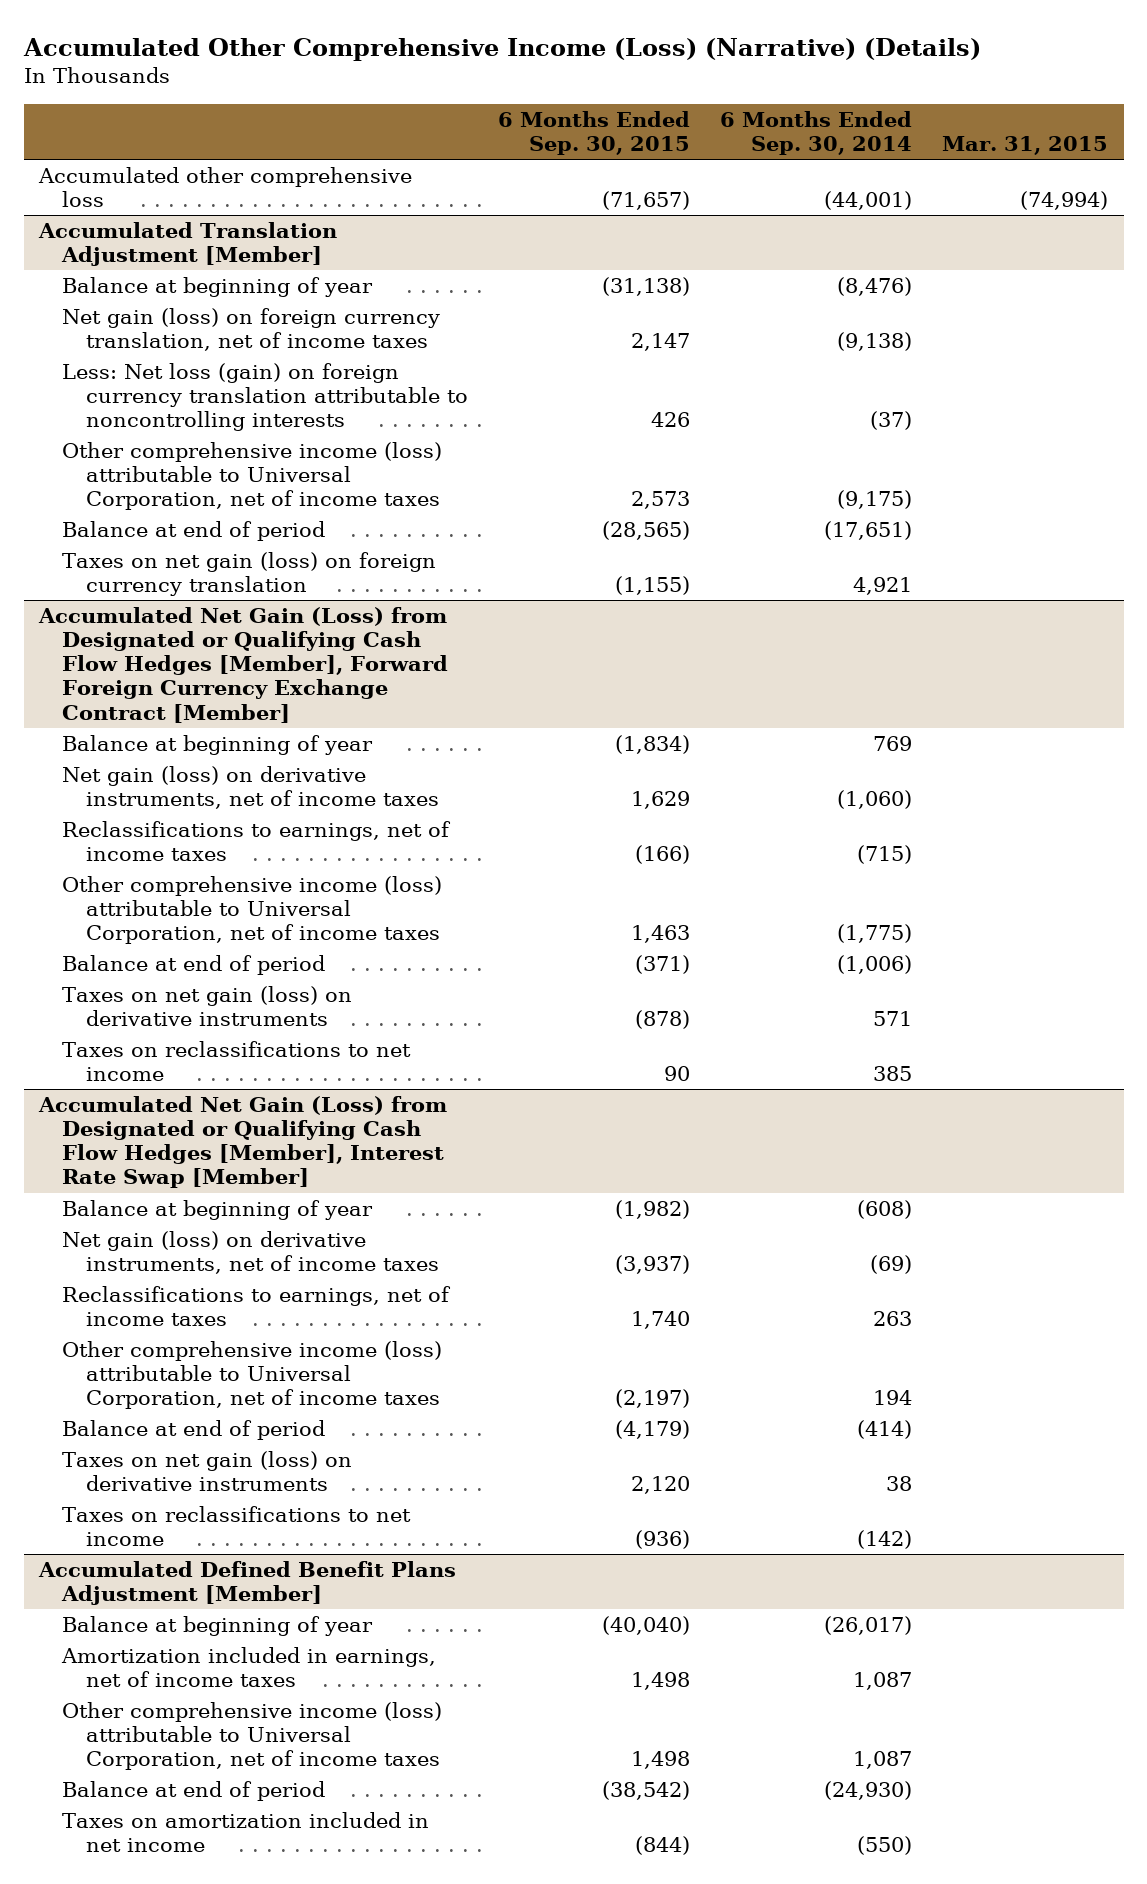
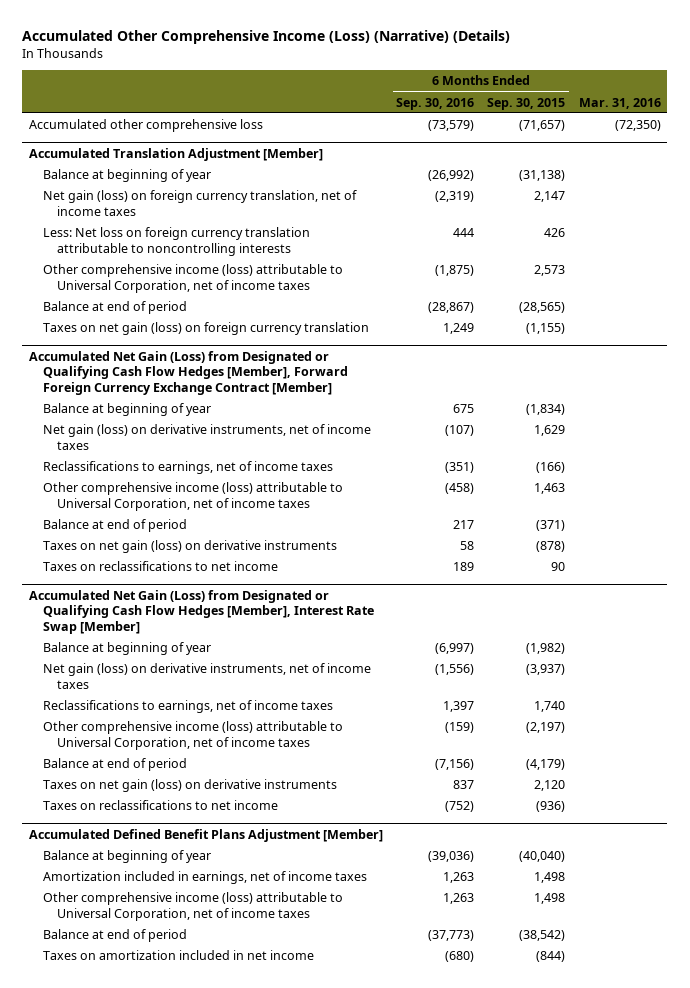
- | 6 Months Ended Sep. 30, 2015 | 6 Months Ended Sep. 30, 2014 | Mar. 31, 2015
+ | 6 Months Ended Sep. 30, 2016 | 6 Months Ended Sep. 30, 2015 | Mar. 31, 2016
@ Accumulated Translation Adjustment [Member]
- Less: Net loss (gain) on foreign currency translation attributable to noncontrolling interests | 426 | (37) |
+ Less: Net loss on foreign currency translation attributable to noncontrolling interests | 444 | 426 |

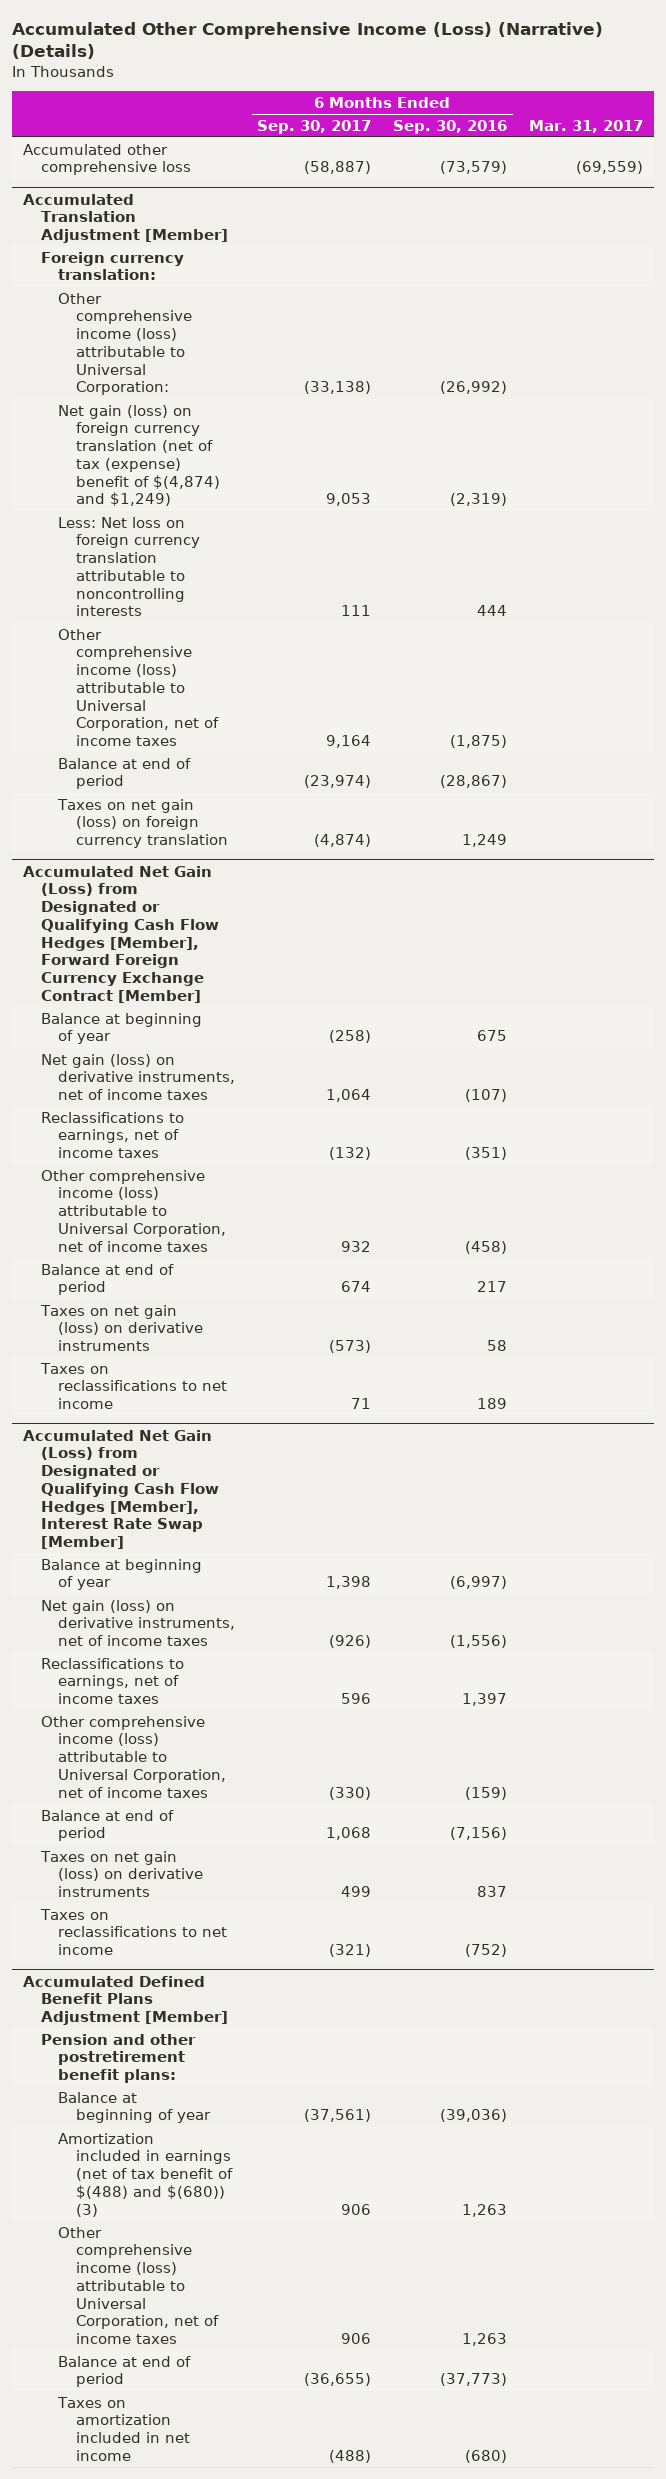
- | 6 Months Ended Sep. 30, 2016 | 6 Months Ended Sep. 30, 2015 | Mar. 31, 2016
+ | 6 Months Ended Sep. 30, 2017 | 6 Months Ended Sep. 30, 2016 | Mar. 31, 2017
@ Accumulated Translation Adjustment [Member]
- Balance at beginning of year | (26,992) | (31,138) |
- Net gain (loss) on foreign currency translation, net of income taxes | (2,319) | 2,147 |
+ Foreign currency translation:
+ Other comprehensive income (loss) attributable to Universal Corporation: | (33,138) | (26,992) |
+ Net gain (loss) on foreign currency translation (net of tax (expense) benefit of $(4,874) and $1,249) | 9,053 | (2,319) |
@ Accumulated Defined Benefit Plans Adjustment [Member]
+ Pension and other postretirement benefit plans:
- Amortization included in earnings, net of income taxes | 1,263 | 1,498 |
+ Amortization included in earnings (net of tax benefit of $(488) and $(680)) (3) | 906 | 1,263 |

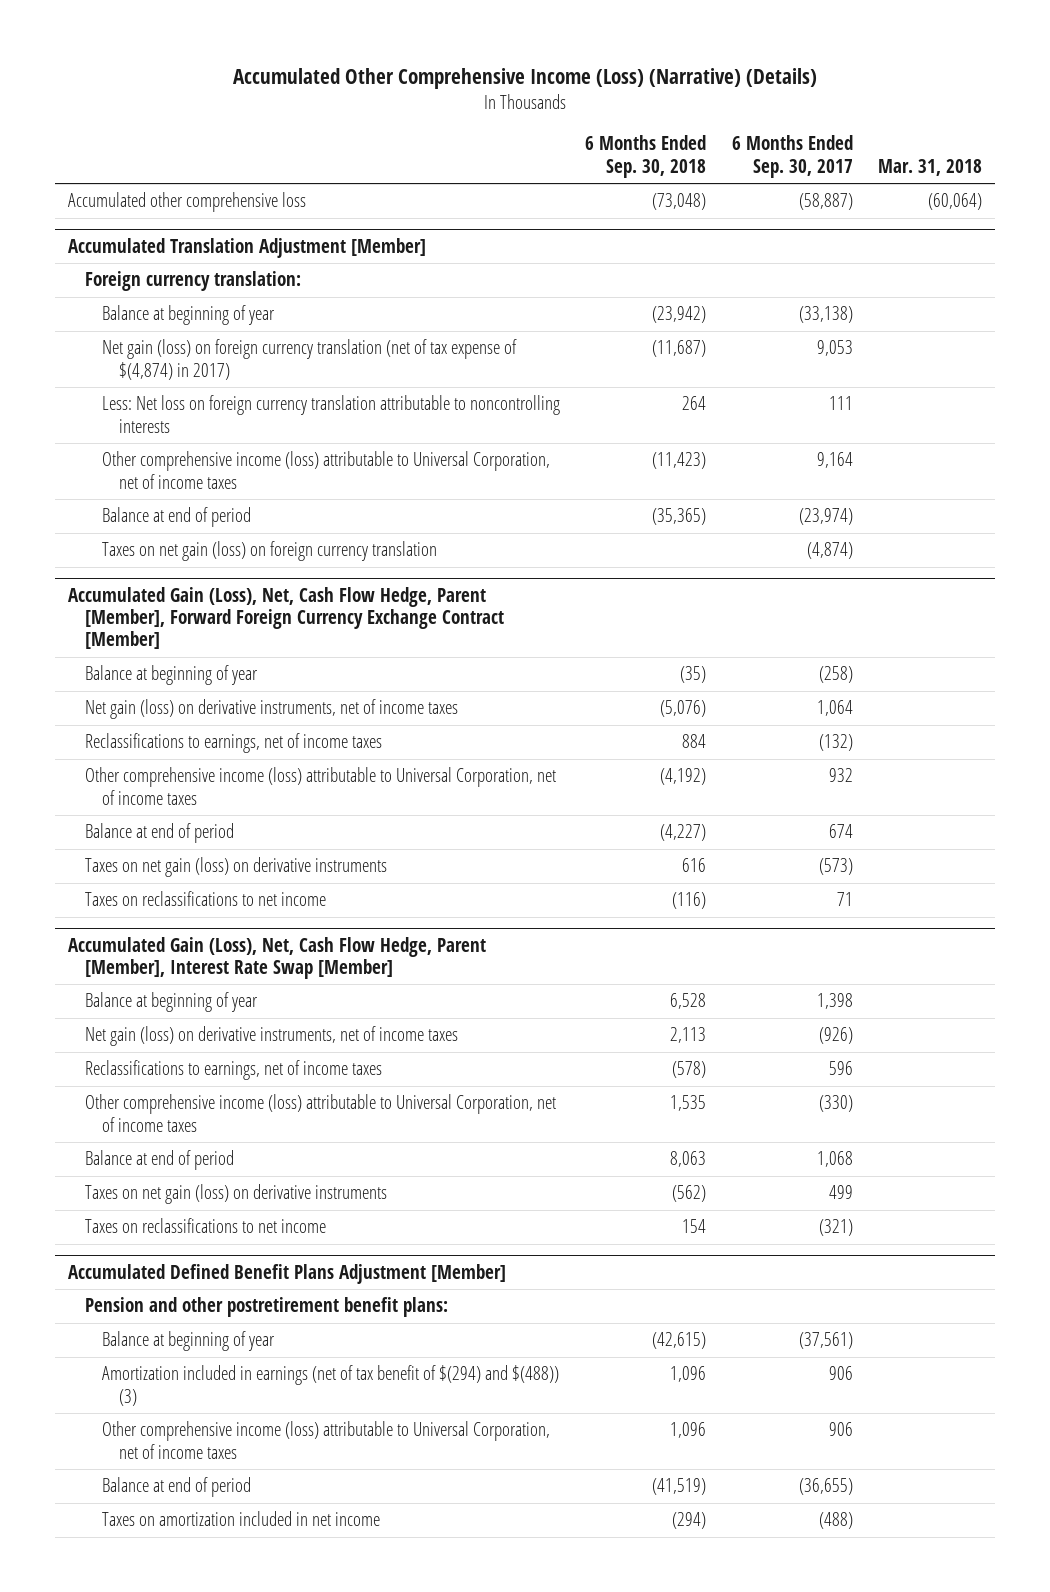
- | 6 Months Ended Sep. 30, 2017 | 6 Months Ended Sep. 30, 2016 | Mar. 31, 2017
+ | 6 Months Ended Sep. 30, 2018 | 6 Months Ended Sep. 30, 2017 | Mar. 31, 2018
@ Accumulated Translation Adjustment [Member]
- Other comprehensive income (loss) attributable to Universal Corporation: | (33,138) | (26,992) |
- Net gain (loss) on foreign currency translation (net of tax (expense) benefit of $(4,874) and $1,249) | 9,053 | (2,319) |
+ Balance at beginning of year | (23,942) | (33,138) |
+ Net gain (loss) on foreign currency translation (net of tax expense of $(4,874) in 2017) | (11,687) | 9,053 |
- Accumulated Net Gain (Loss) from Designated or Qualifying Cash Flow Hedges [Member], Forward Foreign Currency Exchange Contract [Member]
+ Accumulated Gain (Loss), Net, Cash Flow Hedge, Parent [Member], Forward Foreign Currency Exchange Contract [Member]
- Accumulated Net Gain (Loss) from Designated or Qualifying Cash Flow Hedges [Member], Interest Rate Swap [Member]
+ Accumulated Gain (Loss), Net, Cash Flow Hedge, Parent [Member], Interest Rate Swap [Member]
@ Accumulated Defined Benefit Plans Adjustment [Member]
- Amortization included in earnings (net of tax benefit of $(488) and $(680)) (3) | 906 | 1,263 |
+ Amortization included in earnings (net of tax benefit of $(294) and $(488)) (3) | 1,096 | 906 |

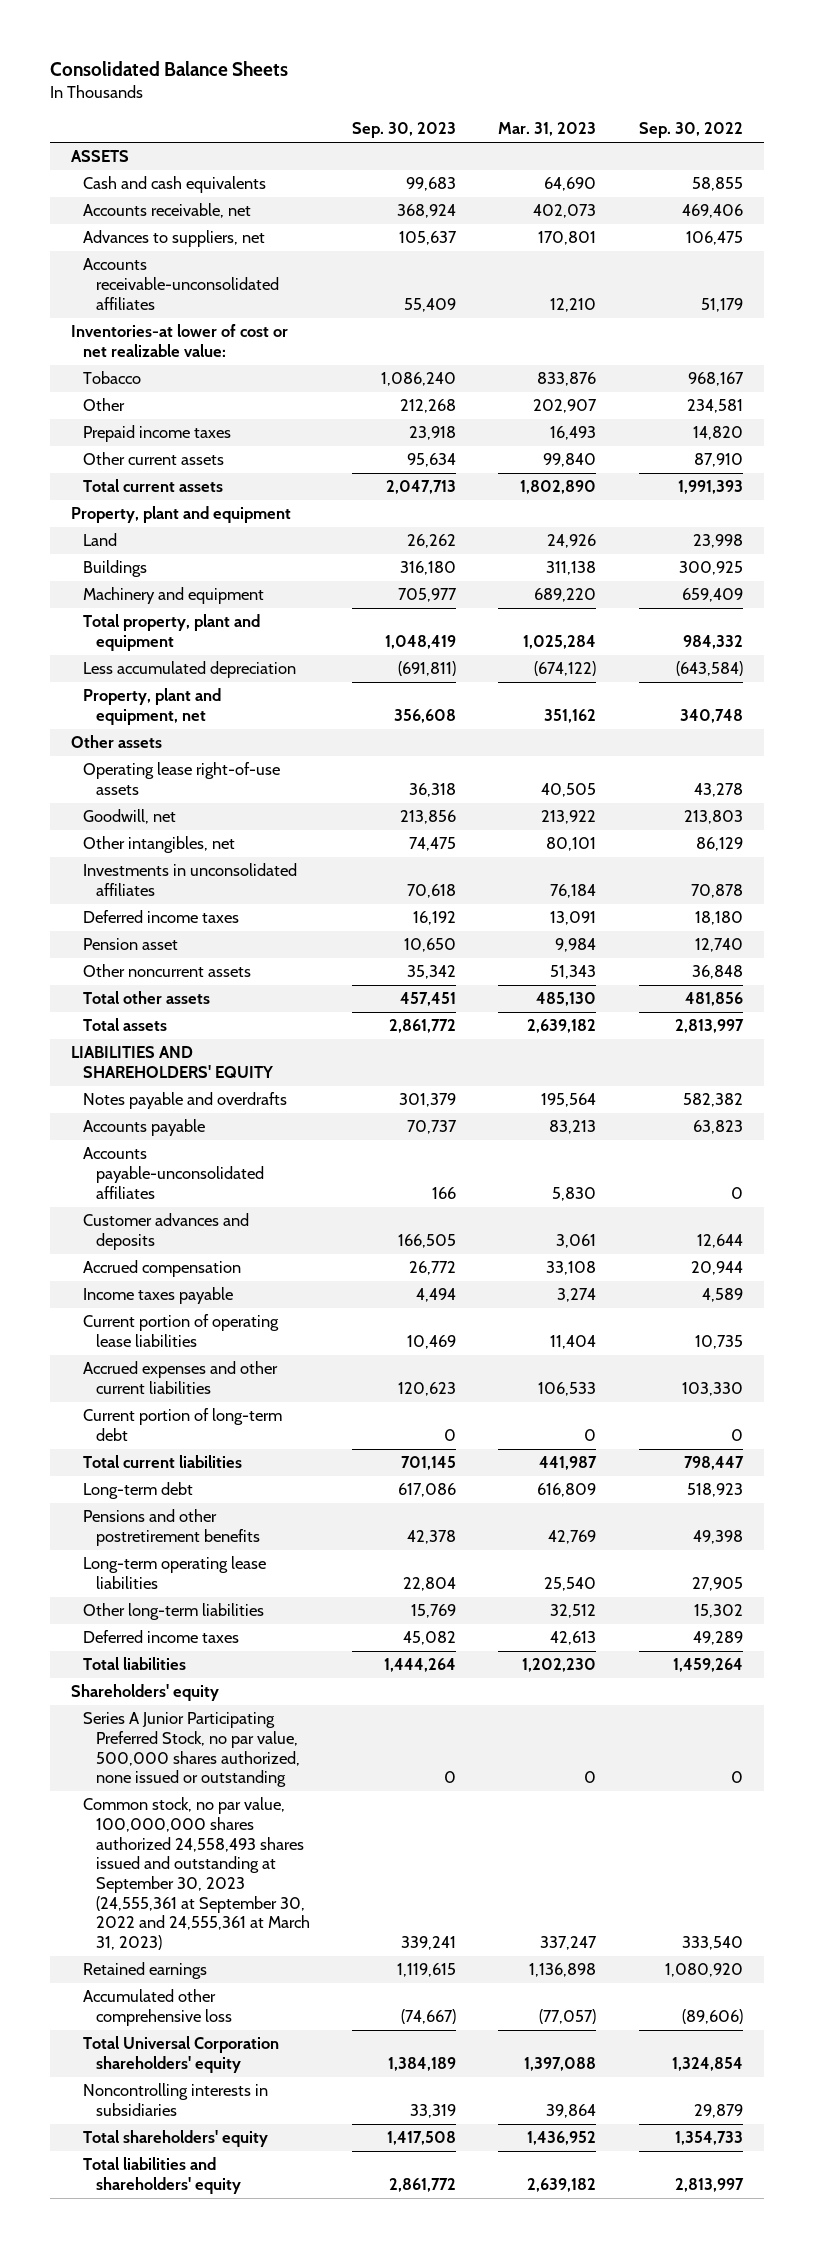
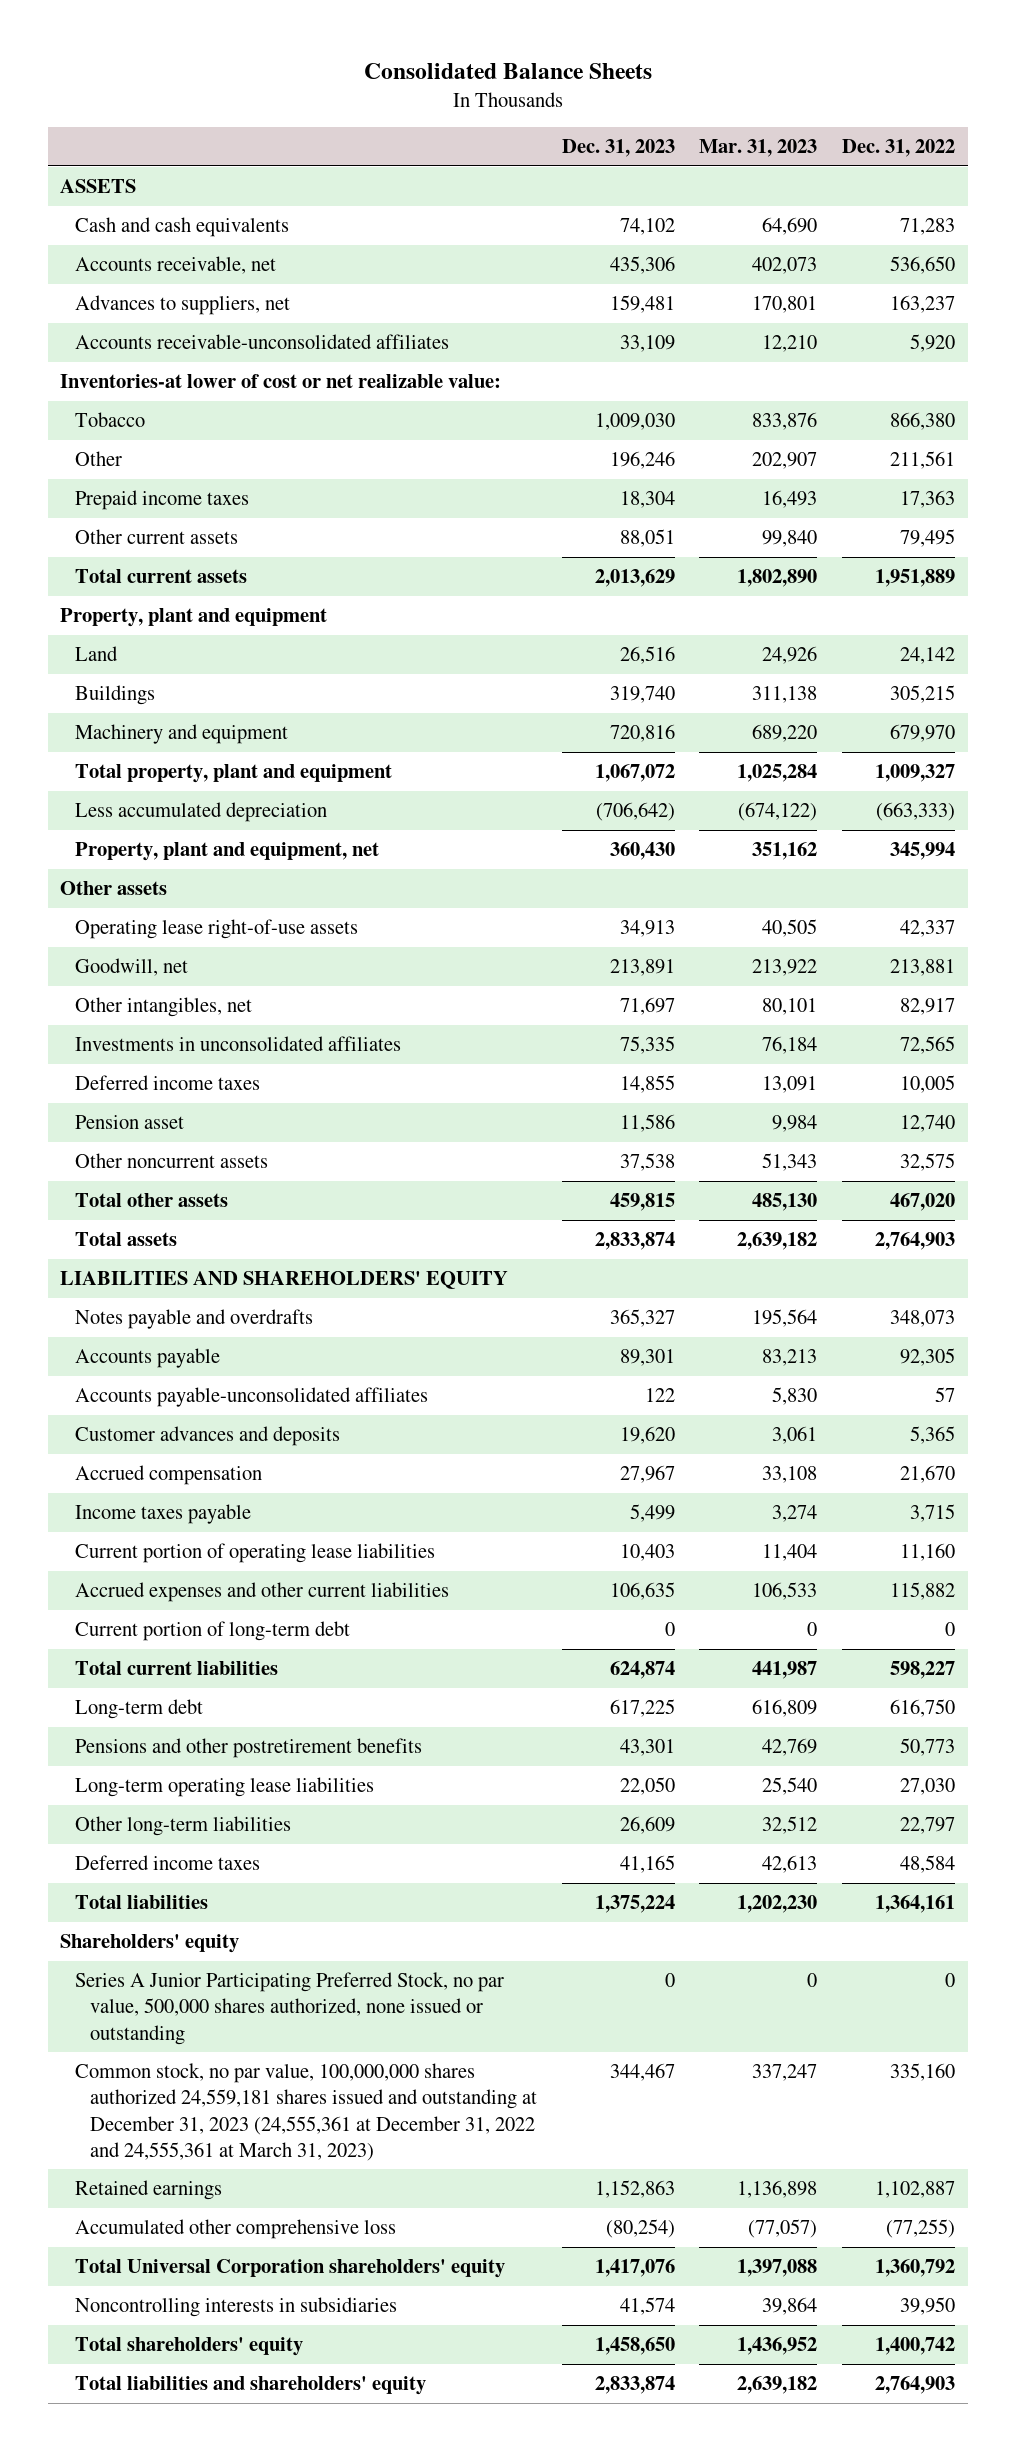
- | Sep. 30, 2023 | Mar. 31, 2023 | Sep. 30, 2022
+ | Dec. 31, 2023 | Mar. 31, 2023 | Dec. 31, 2022
- Common stock, no par value, 100,000,000 shares authorized 24,558,493 shares issued and outstanding at September 30, 2023 (24,555,361 at September 30, 2022 and 24,555,361 at March 31, 2023) | 339,241 | 337,247 | 333,540
+ Common stock, no par value, 100,000,000 shares authorized 24,559,181 shares issued and outstanding at December 31, 2023 (24,555,361 at December 31, 2022 and 24,555,361 at March 31, 2023) | 344,467 | 337,247 | 335,160

